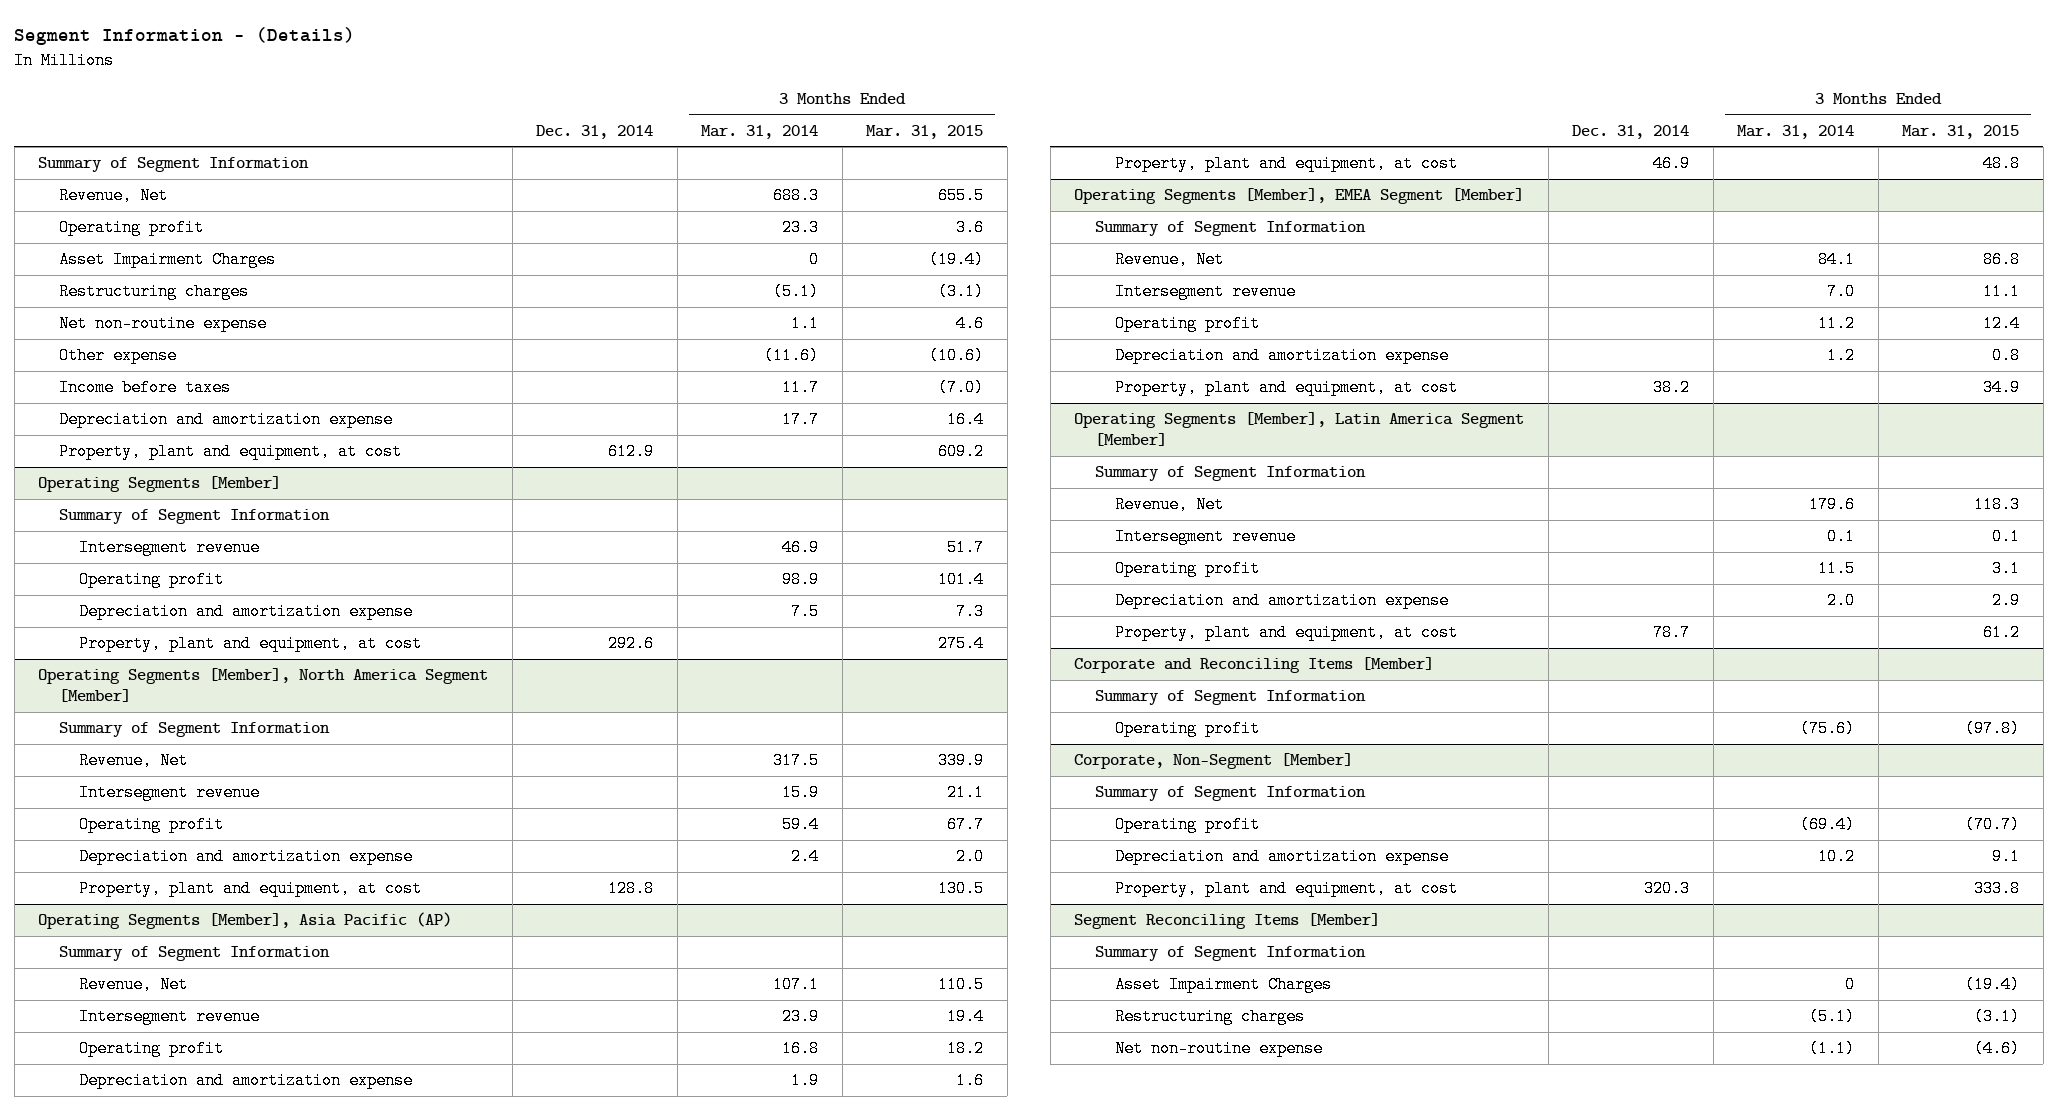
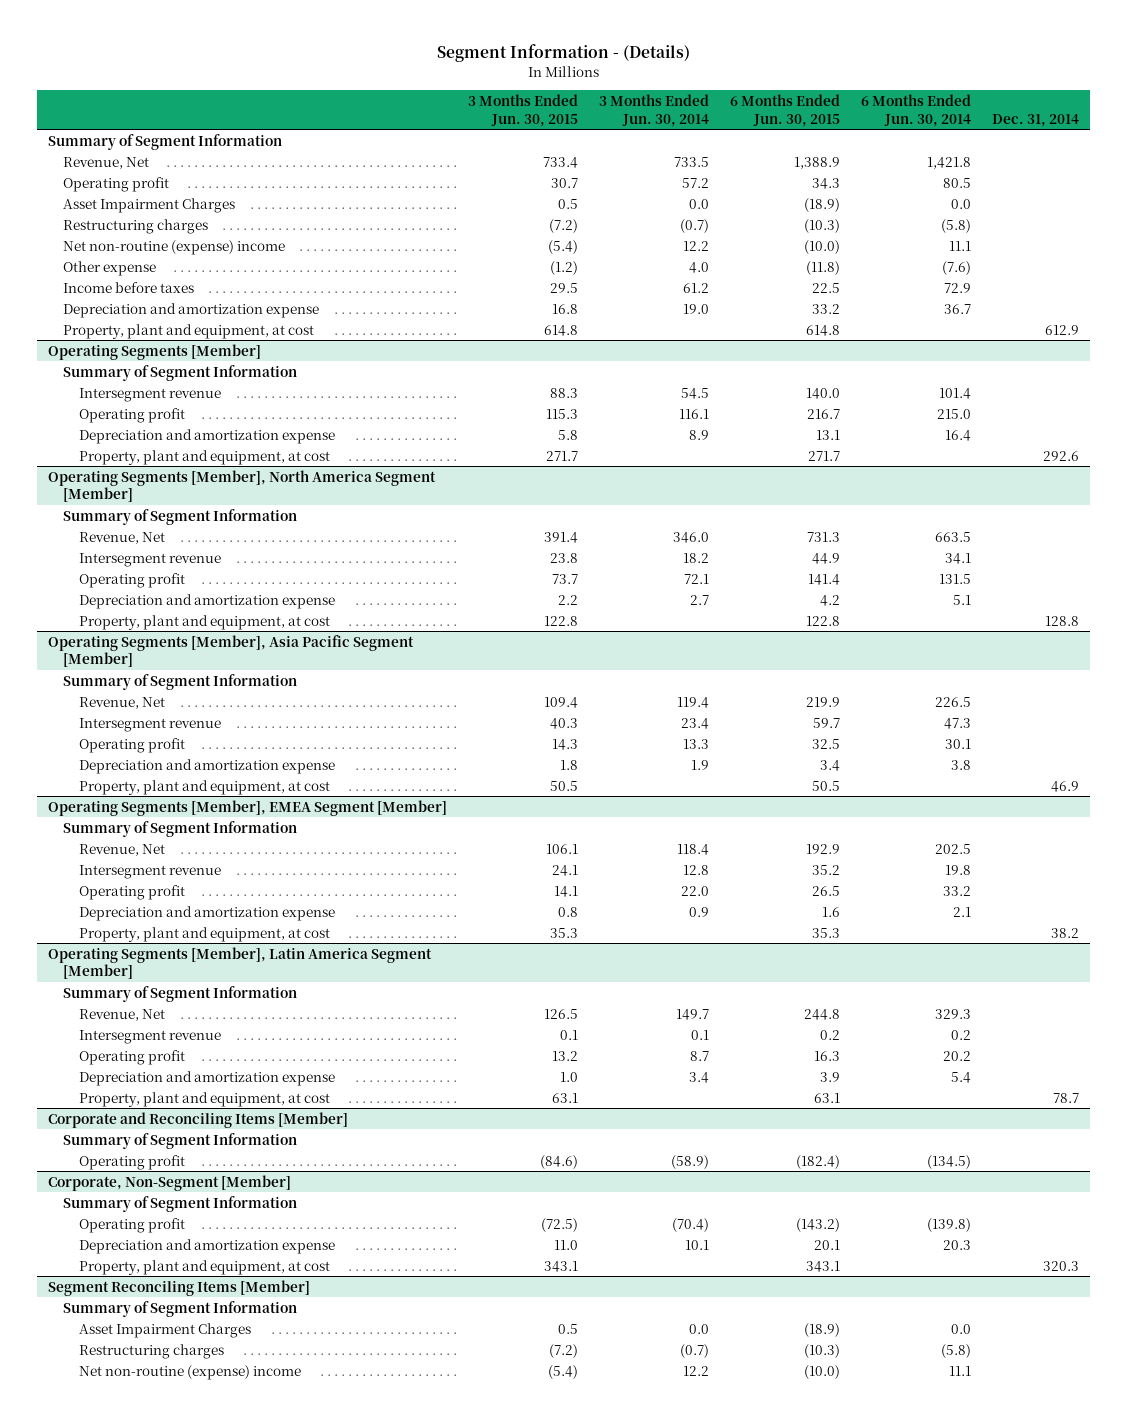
- | Dec. 31, 2014 | 3 Months Ended Mar. 31, 2014 | 3 Months Ended Mar. 31, 2015
+ | 3 Months Ended Jun. 30, 2015 | 3 Months Ended Jun. 30, 2014 | 6 Months Ended Jun. 30, 2015 | 6 Months Ended Jun. 30, 2014 | Dec. 31, 2014
- Net non-routine expense | | 1.1 | 4.6
+ Net non-routine (expense) income | (5.4) | 12.2 | (10.0) | 11.1 |
- Operating Segments [Member], Asia Pacific (AP)
+ Operating Segments [Member], Asia Pacific Segment [Member]
@ Segment Reconciling Items [Member]
- Net non-routine expense | | (1.1) | (4.6)
+ Net non-routine (expense) income | (5.4) | 12.2 | (10.0) | 11.1 |

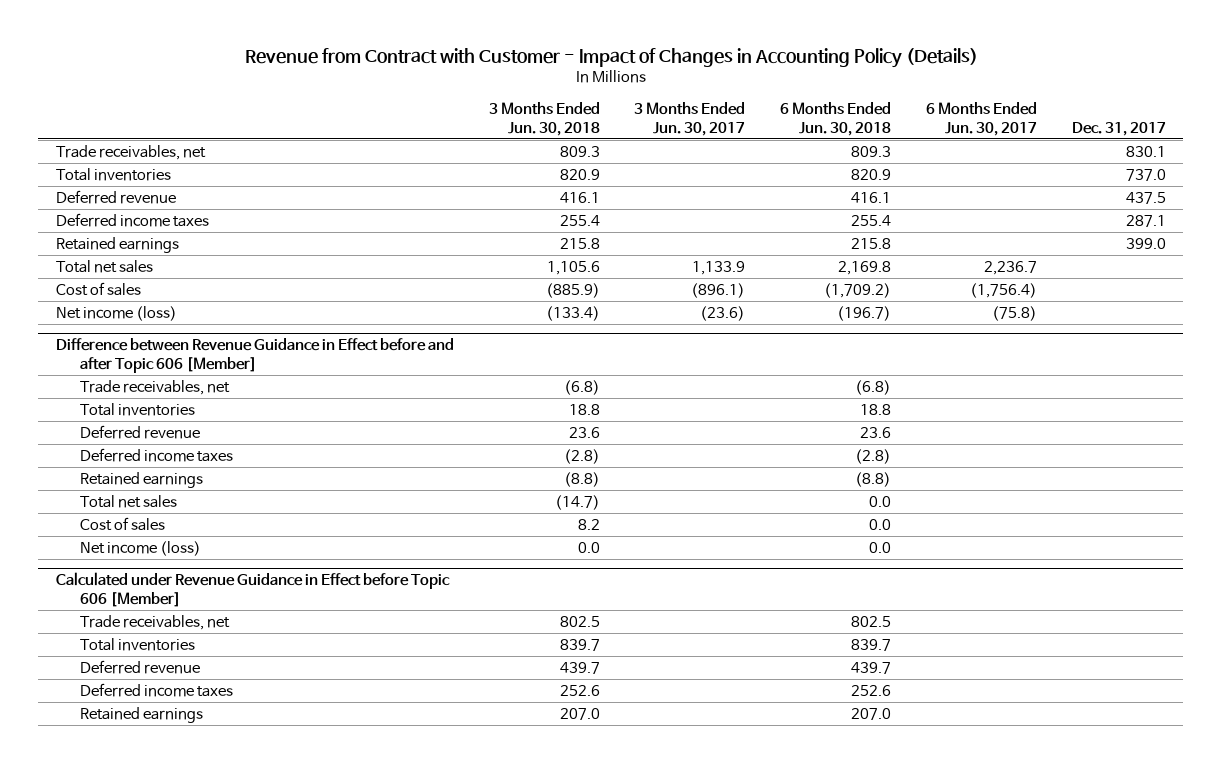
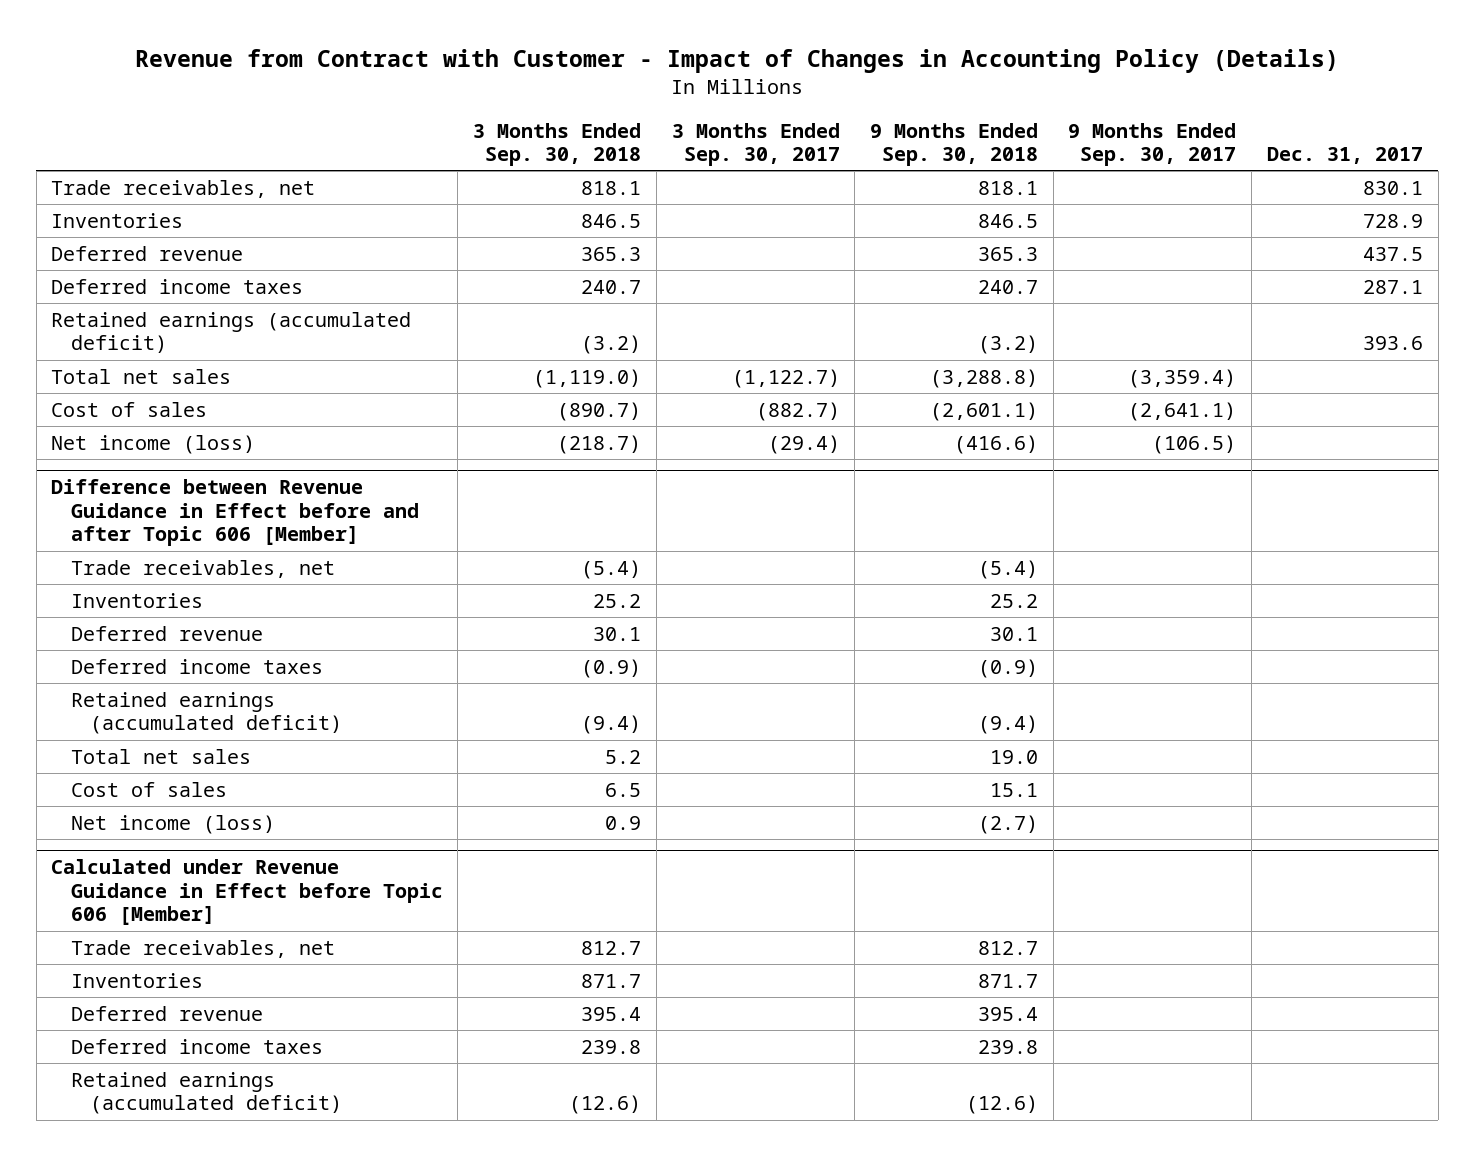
- | 3 Months Ended Jun. 30, 2018 | 3 Months Ended Jun. 30, 2017 | 6 Months Ended Jun. 30, 2018 | 6 Months Ended Jun. 30, 2017 | Dec. 31, 2017
+ | 3 Months Ended Sep. 30, 2018 | 3 Months Ended Sep. 30, 2017 | 9 Months Ended Sep. 30, 2018 | 9 Months Ended Sep. 30, 2017 | Dec. 31, 2017
- Total inventories | 820.9 | | 820.9 | | 737.0
+ Inventories | 846.5 | | 846.5 | | 728.9
- Retained earnings | 215.8 | | 215.8 | | 399.0
+ Retained earnings (accumulated deficit) | (3.2) | | (3.2) | | 393.6
@ Difference between Revenue Guidance in Effect before and after Topic 606 [Member]
- Total inventories | 18.8 | | 18.8 | |
+ Inventories | 25.2 | | 25.2 | |
- Retained earnings | (8.8) | | (8.8) | |
+ Retained earnings (accumulated deficit) | (9.4) | | (9.4) | |
@ Calculated under Revenue Guidance in Effect before Topic 606 [Member]
- Total inventories | 839.7 | | 839.7 | |
+ Inventories | 871.7 | | 871.7 | |
- Retained earnings | 207.0 | | 207.0 | |
+ Retained earnings (accumulated deficit) | (12.6) | | (12.6) | |

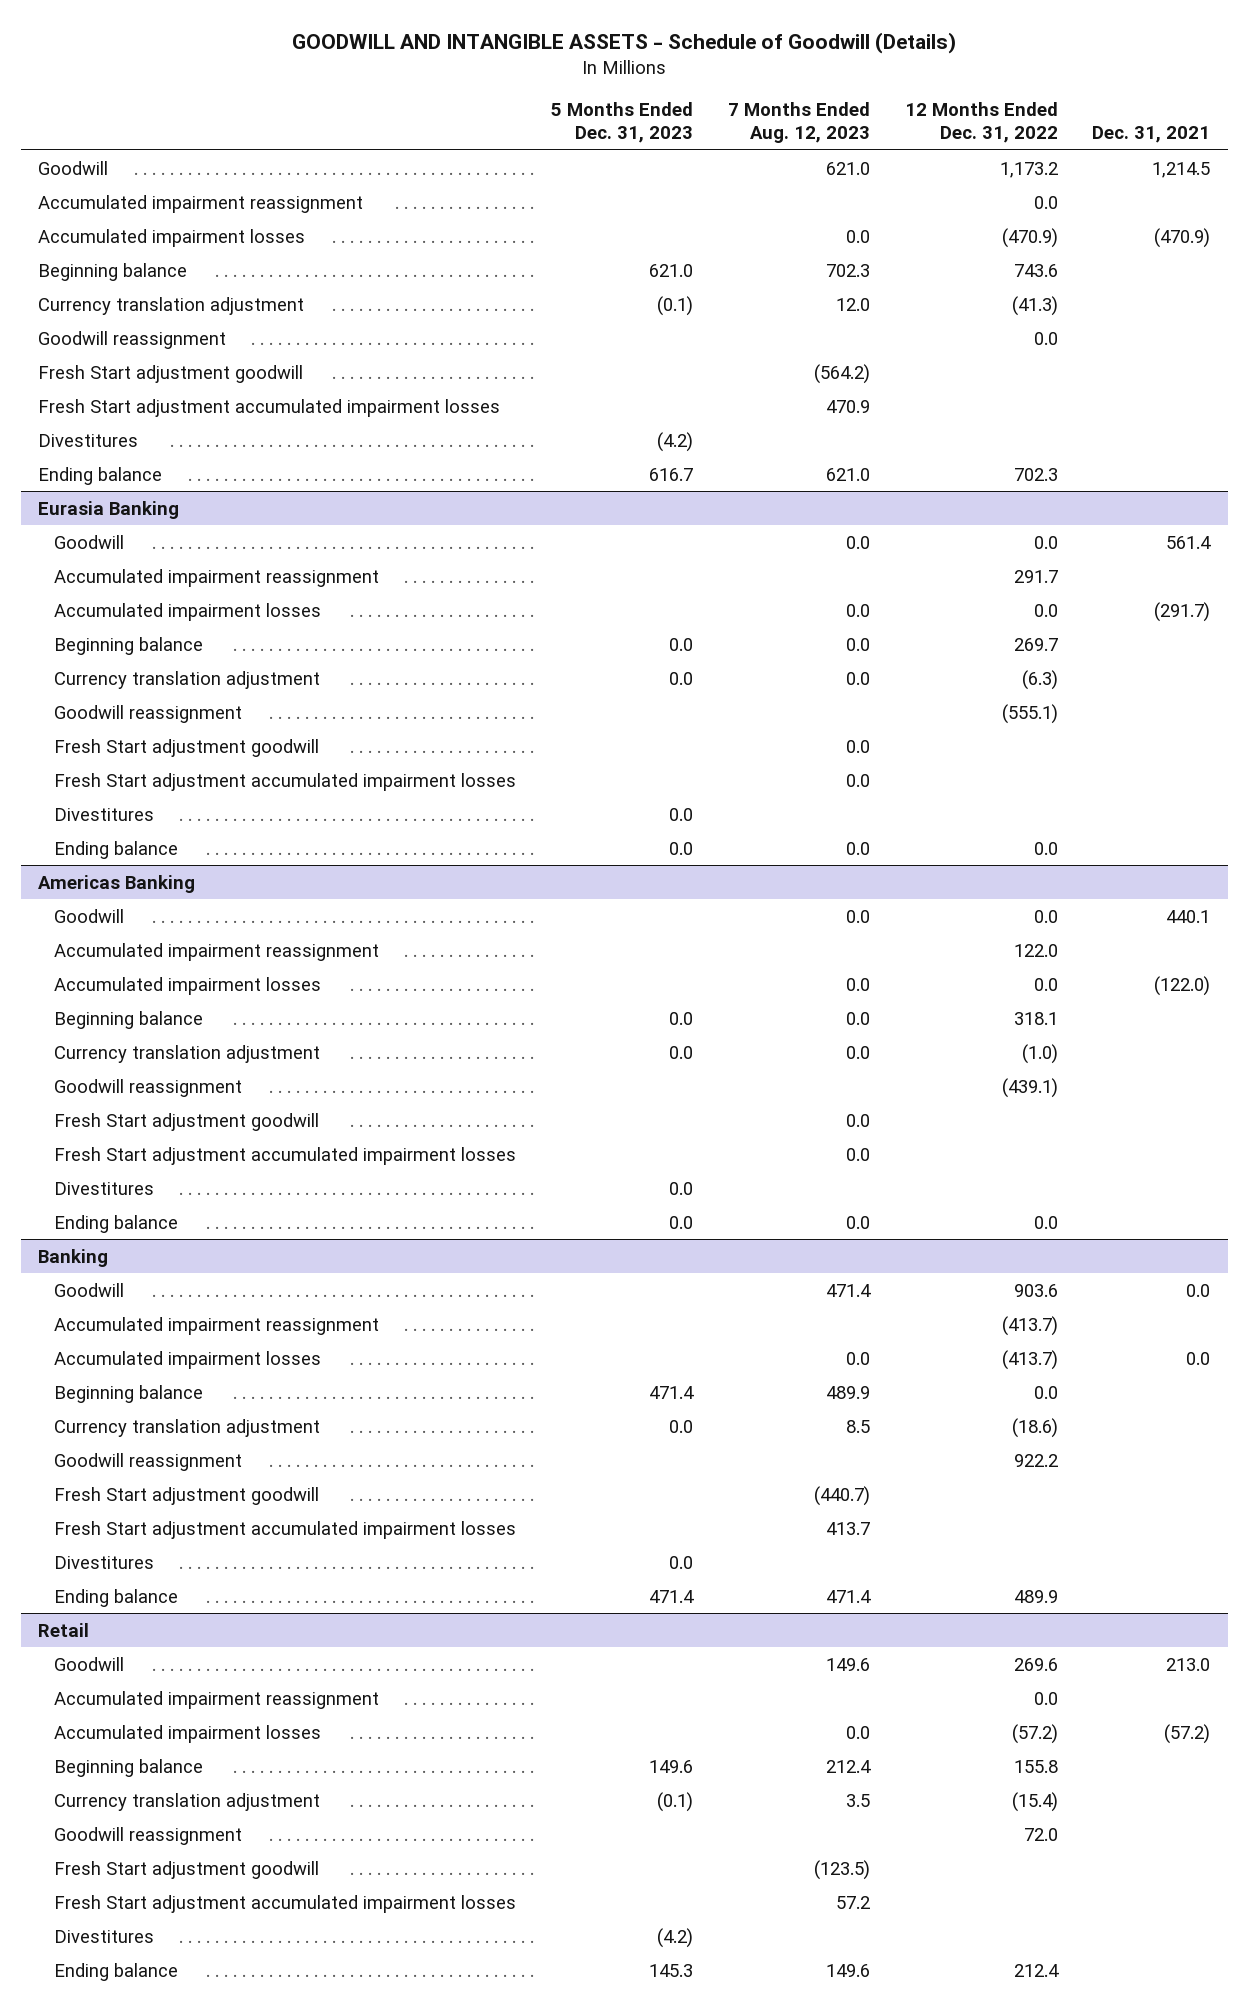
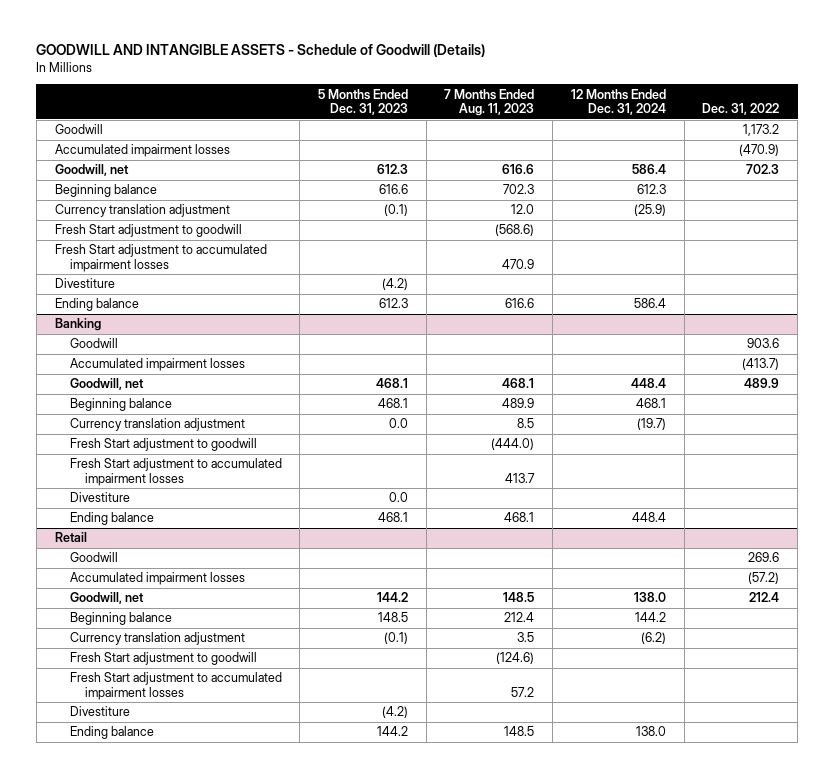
- | 5 Months Ended Dec. 31, 2023 | 7 Months Ended Aug. 12, 2023 | 12 Months Ended Dec. 31, 2022 | Dec. 31, 2021
+ | 5 Months Ended Dec. 31, 2023 | 7 Months Ended Aug. 11, 2023 | 12 Months Ended Dec. 31, 2024 | Dec. 31, 2022
- Accumulated impairment reassignment | | | 0.0 |
- Beginning balance | 621.0 | 702.3 | 743.6 |
+ Goodwill, net | 612.3 | 616.6 | 586.4 | 702.3
+ Beginning balance | 616.6 | 702.3 | 612.3 |
- Goodwill reassignment | | | 0.0 |
- Fresh Start adjustment goodwill | | (564.2) | |
- Fresh Start adjustment accumulated impairment losses | | 470.9 | |
- Divestitures | (4.2) | | |
- Ending balance | 616.7 | 621.0 | 702.3 |
- Eurasia Banking
- Goodwill | | 0.0 | 0.0 | 561.4
- Accumulated impairment reassignment | | | 291.7 |
- Accumulated impairment losses | | 0.0 | 0.0 | (291.7)
- Beginning balance | 0.0 | 0.0 | 269.7 |
- Currency translation adjustment | 0.0 | 0.0 | (6.3) |
- Goodwill reassignment | | | (555.1) |
- Fresh Start adjustment goodwill | | 0.0 | |
- Fresh Start adjustment accumulated impairment losses | | 0.0 | |
- Divestitures | 0.0 | | |
- Ending balance | 0.0 | 0.0 | 0.0 |
- Americas Banking
- Goodwill | | 0.0 | 0.0 | 440.1
- Accumulated impairment reassignment | | | 122.0 |
- Accumulated impairment losses | | 0.0 | 0.0 | (122.0)
- Beginning balance | 0.0 | 0.0 | 318.1 |
- Currency translation adjustment | 0.0 | 0.0 | (1.0) |
- Goodwill reassignment | | | (439.1) |
- Fresh Start adjustment goodwill | | 0.0 | |
- Fresh Start adjustment accumulated impairment losses | | 0.0 | |
- Divestitures | 0.0 | | |
- Ending balance | 0.0 | 0.0 | 0.0 |
+ Fresh Start adjustment to goodwill | | (568.6) | |
+ Fresh Start adjustment to accumulated impairment losses | | 470.9 | |
+ Divestiture | (4.2) | | |
+ Ending balance | 612.3 | 616.6 | 586.4 |
@ Banking
- Accumulated impairment reassignment | | | (413.7) |
- Beginning balance | 471.4 | 489.9 | 0.0 |
+ Goodwill, net | 468.1 | 468.1 | 448.4 | 489.9
+ Beginning balance | 468.1 | 489.9 | 468.1 |
- Goodwill reassignment | | | 922.2 |
- Fresh Start adjustment goodwill | | (440.7) | |
- Fresh Start adjustment accumulated impairment losses | | 413.7 | |
- Divestitures | 0.0 | | |
- Ending balance | 471.4 | 471.4 | 489.9 |
+ Fresh Start adjustment to goodwill | | (444.0) | |
+ Fresh Start adjustment to accumulated impairment losses | | 413.7 | |
+ Divestiture | 0.0 | | |
+ Ending balance | 468.1 | 468.1 | 448.4 |
@ Retail
- Accumulated impairment reassignment | | | 0.0 |
- Beginning balance | 149.6 | 212.4 | 155.8 |
+ Goodwill, net | 144.2 | 148.5 | 138.0 | 212.4
+ Beginning balance | 148.5 | 212.4 | 144.2 |
- Goodwill reassignment | | | 72.0 |
- Fresh Start adjustment goodwill | | (123.5) | |
- Fresh Start adjustment accumulated impairment losses | | 57.2 | |
- Divestitures | (4.2) | | |
- Ending balance | 145.3 | 149.6 | 212.4 |
+ Fresh Start adjustment to goodwill | | (124.6) | |
+ Fresh Start adjustment to accumulated impairment losses | | 57.2 | |
+ Divestiture | (4.2) | | |
+ Ending balance | 144.2 | 148.5 | 138.0 |

